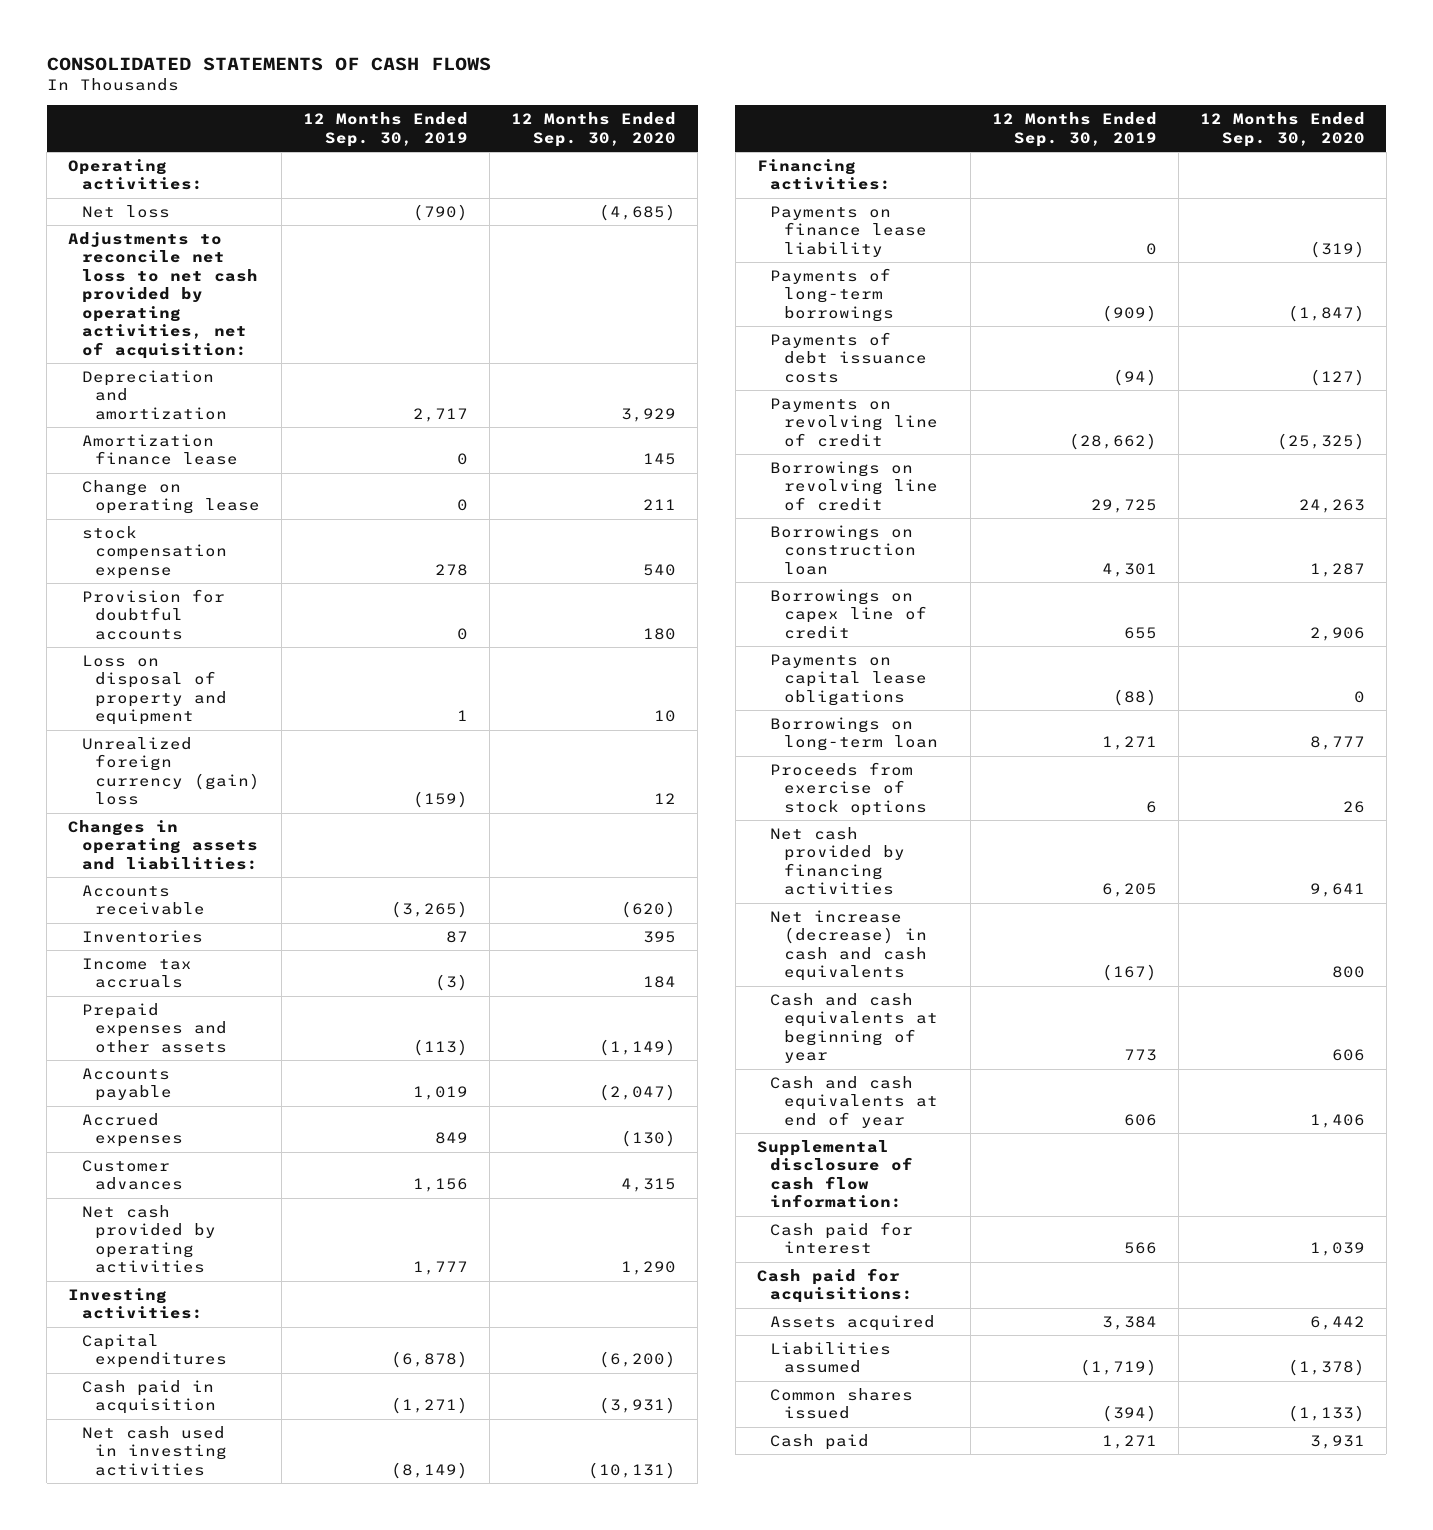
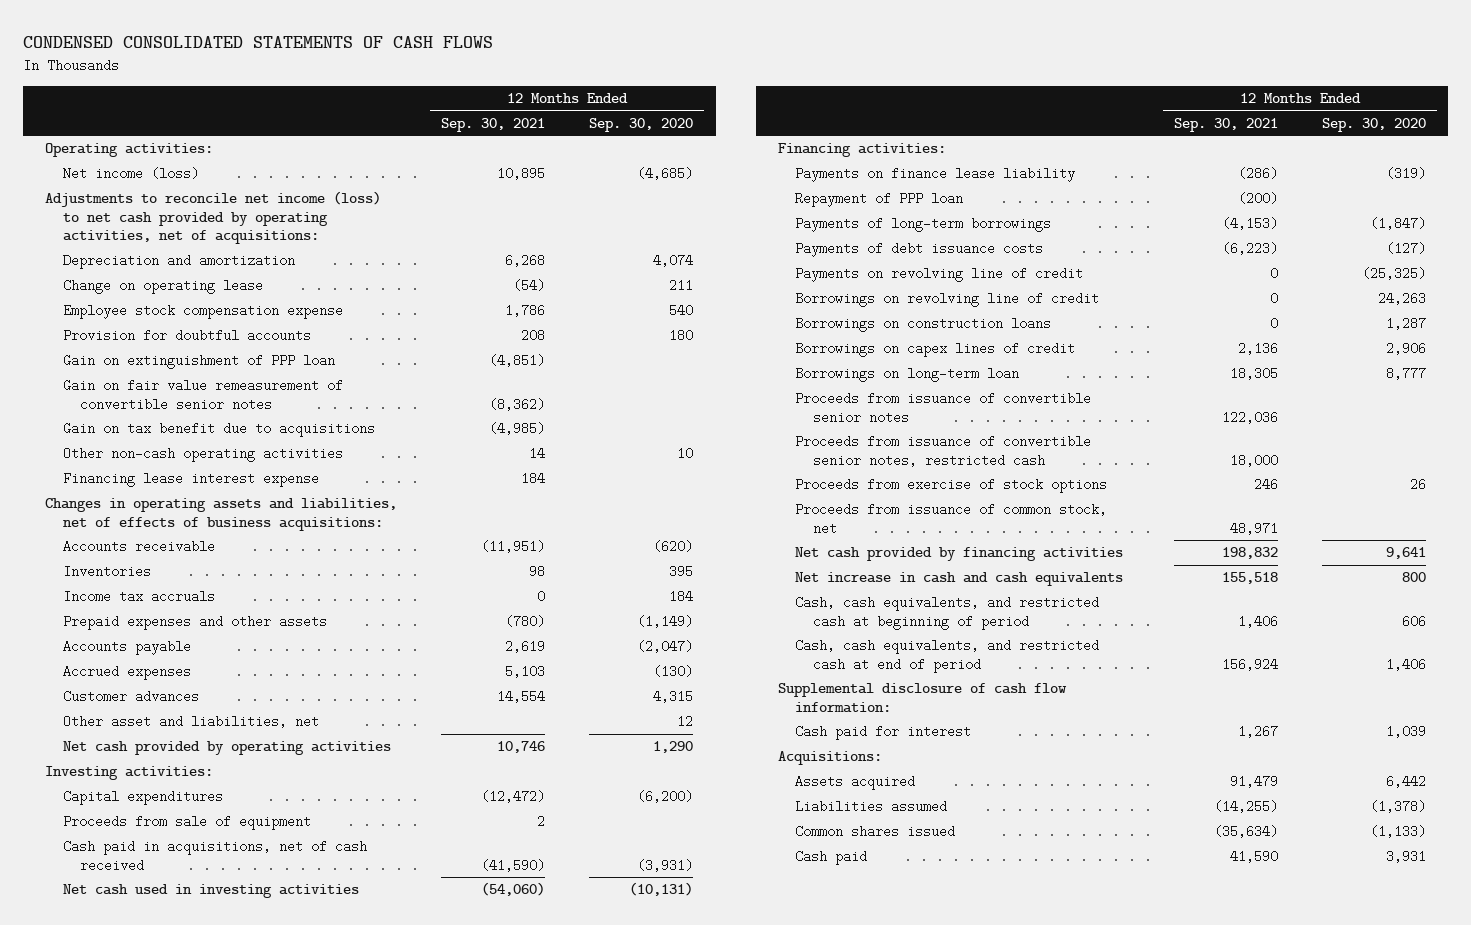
- CONSOLIDATED STATEMENTS OF CASH FLOWS
+ CONDENSED CONSOLIDATED STATEMENTS OF CASH FLOWS
- | 12 Months Ended Sep. 30, 2019 | 12 Months Ended Sep. 30, 2020
+ | 12 Months Ended Sep. 30, 2021 | 12 Months Ended Sep. 30, 2020
- Net loss | (790) | (4,685)
- Adjustments to reconcile net loss to net cash provided by operating activities, net of acquisition:
- Depreciation and amortization | 2,717 | 3,929
- Amortization finance lease | 0 | 145
+ Net income (loss) | 10,895 | (4,685)
+ Adjustments to reconcile net income (loss) to net cash provided by operating activities, net of acquisitions:
+ Depreciation and amortization | 6,268 | 4,074
- stock compensation expense | 278 | 540
+ Employee stock compensation expense | 1,786 | 540
- Loss on disposal of property and equipment | 1 | 10
- Unrealized foreign currency (gain) loss | (159) | 12
- Changes in operating assets and liabilities:
+ Gain on extinguishment of PPP loan | (4,851) |
+ Gain on fair value remeasurement of convertible senior notes | (8,362) |
+ Gain on tax benefit due to acquisitions | (4,985) |
+ Other non-cash operating activities | 14 | 10
+ Financing lease interest expense | 184 |
+ Changes in operating assets and liabilities, net of effects of business acquisitions:
+ Other asset and liabilities, net | | 12
- Cash paid in acquisition | (1,271) | (3,931)
+ Proceeds from sale of equipment | 2 |
+ Cash paid in acquisitions, net of cash received | (41,590) | (3,931)
+ Repayment of PPP loan | (200) |
- Borrowings on construction loan | 4,301 | 1,287
- Borrowings on capex line of credit | 655 | 2,906
- Payments on capital lease obligations | (88) | 0
+ Borrowings on construction loans | 0 | 1,287
+ Borrowings on capex lines of credit | 2,136 | 2,906
+ Proceeds from issuance of convertible senior notes | 122,036 |
+ Proceeds from issuance of convertible senior notes, restricted cash | 18,000 |
+ Proceeds from issuance of common stock, net | 48,971 |
- Net increase (decrease) in cash and cash equivalents | (167) | 800
- Cash and cash equivalents at beginning of year | 773 | 606
- Cash and cash equivalents at end of year | 606 | 1,406
+ Net increase in cash and cash equivalents | 155,518 | 800
+ Cash, cash equivalents, and restricted cash at beginning of period | 1,406 | 606
+ Cash, cash equivalents, and restricted cash at end of period | 156,924 | 1,406
- Cash paid for acquisitions:
+ Acquisitions:

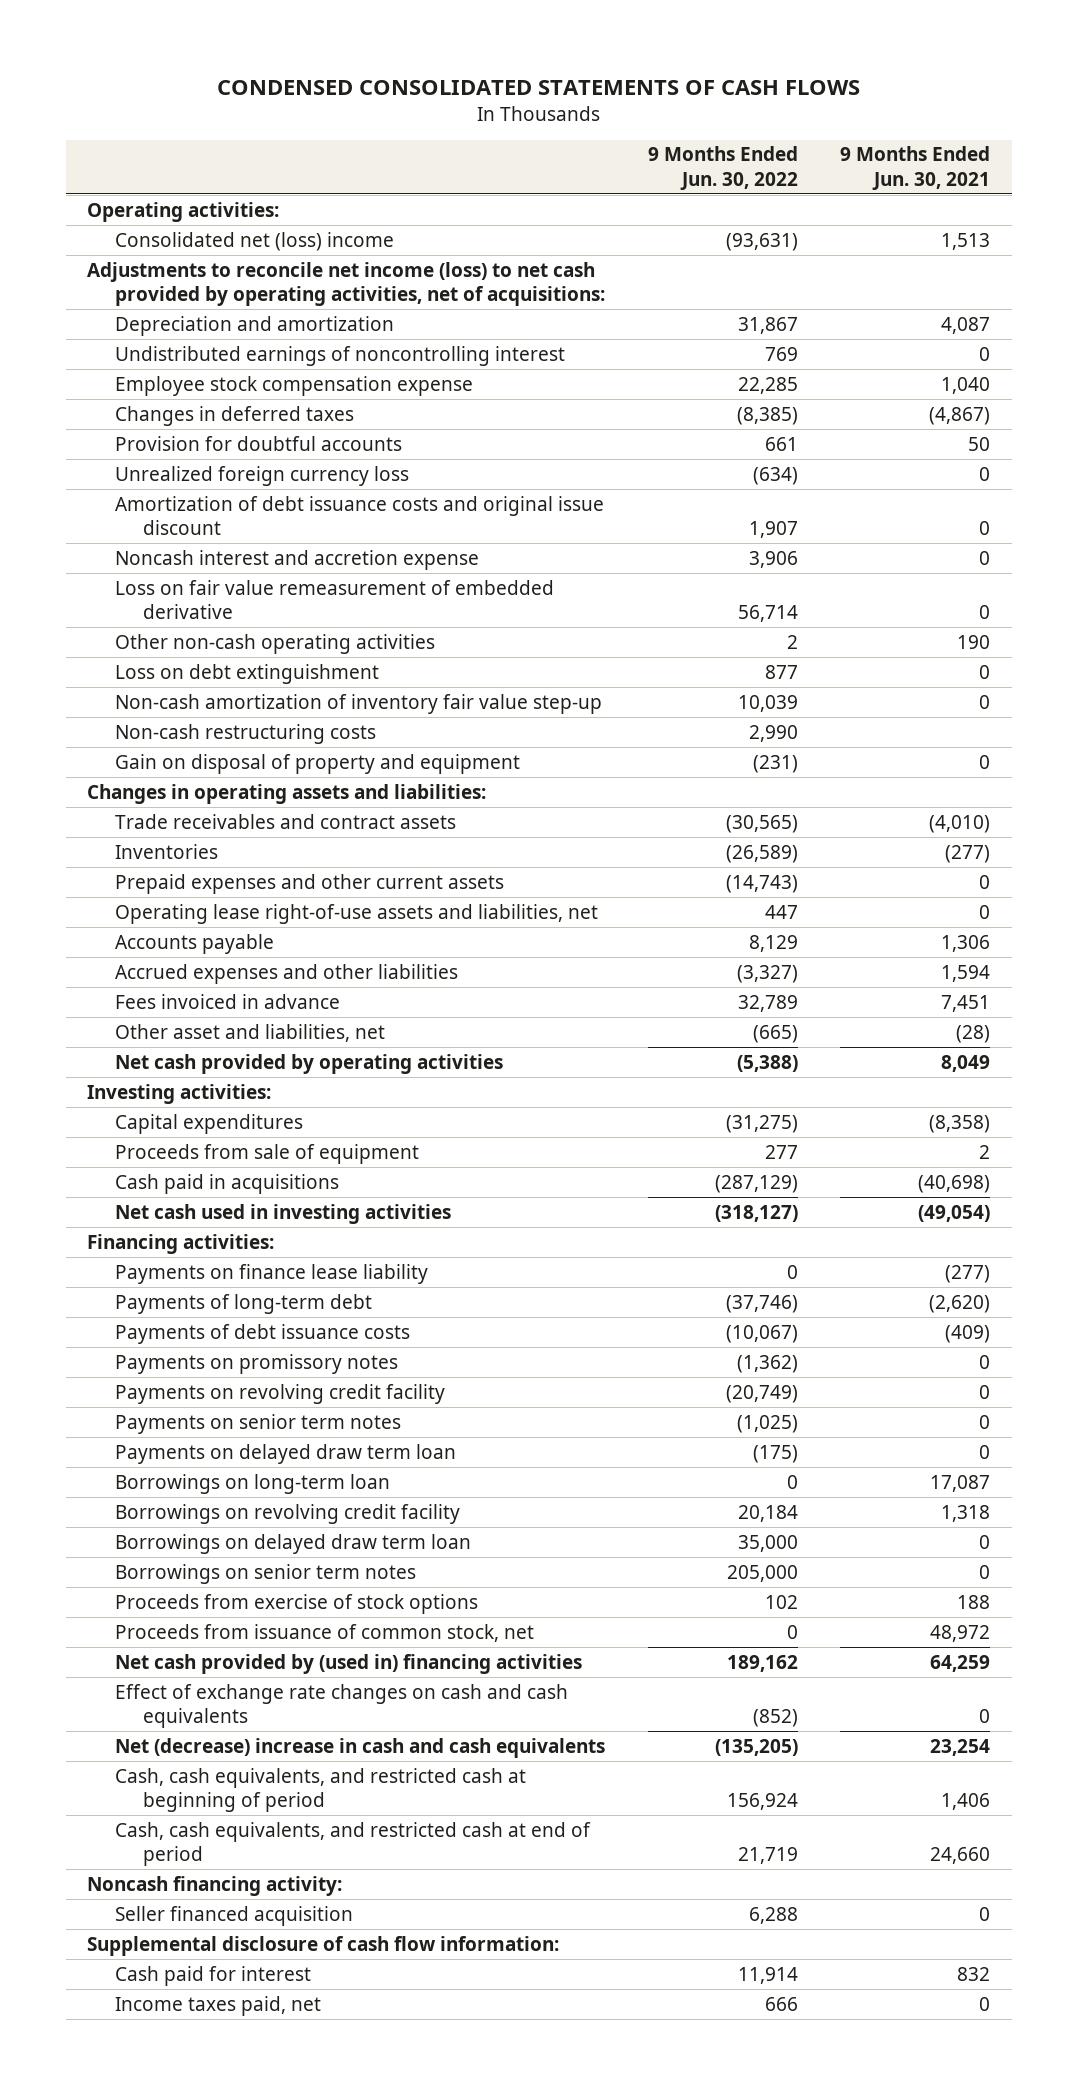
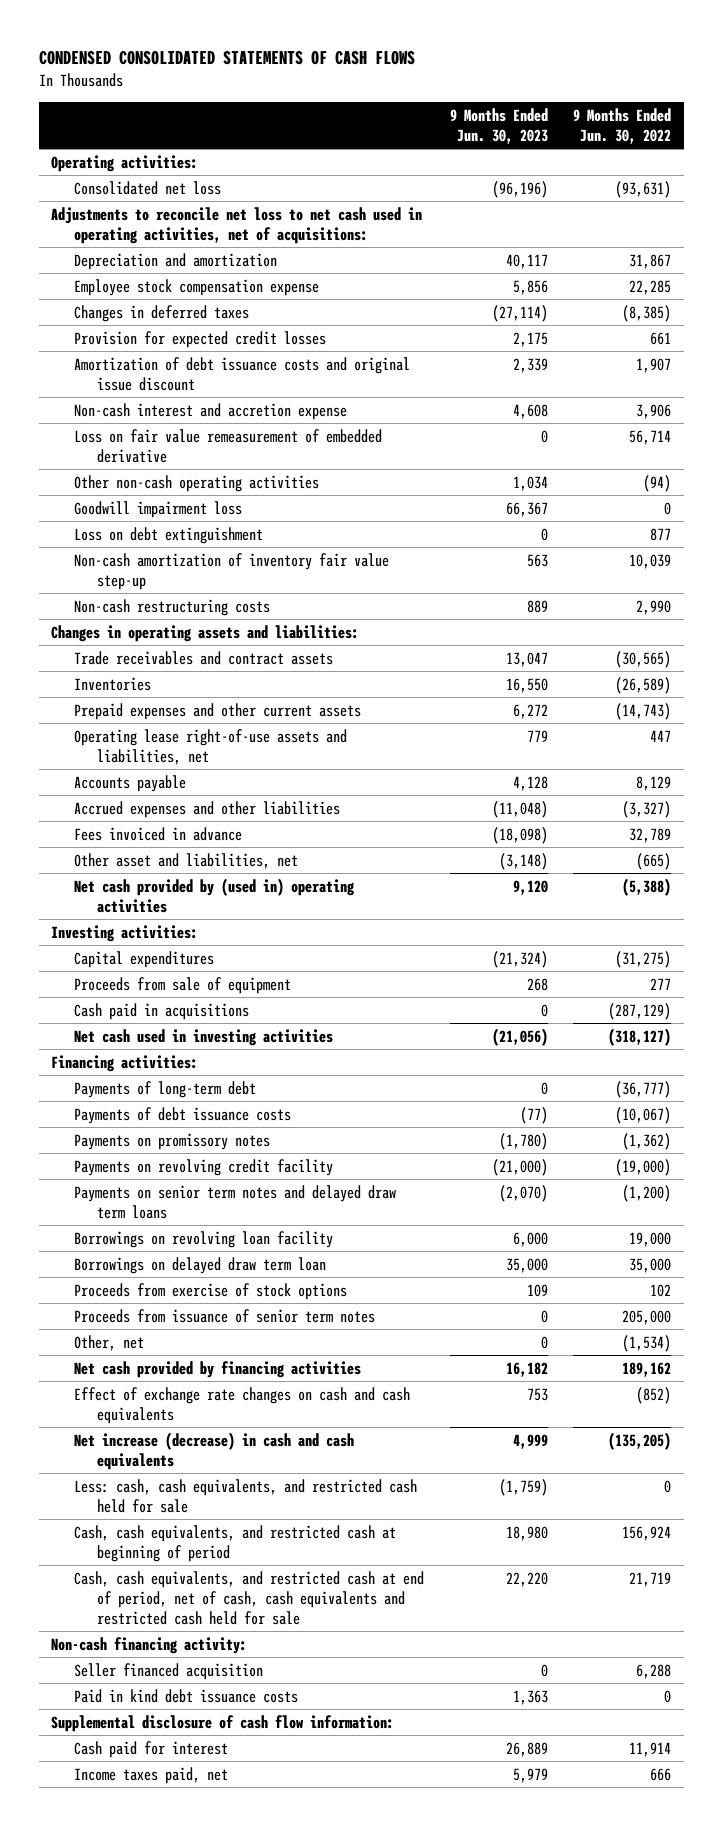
- | 9 Months Ended Jun. 30, 2022 | 9 Months Ended Jun. 30, 2021
+ | 9 Months Ended Jun. 30, 2023 | 9 Months Ended Jun. 30, 2022
- Consolidated net (loss) income | (93,631) | 1,513
- Adjustments to reconcile net income (loss) to net cash provided by operating activities, net of acquisitions:
+ Consolidated net loss | (96,196) | (93,631)
+ Adjustments to reconcile net loss to net cash used in operating activities, net of acquisitions:
- Undistributed earnings of noncontrolling interest | 769 | 0
- Provision for doubtful accounts | 661 | 50
- Unrealized foreign currency loss | (634) | 0
+ Provision for expected credit losses | 2,175 | 661
- Noncash interest and accretion expense | 3,906 | 0
+ Non-cash interest and accretion expense | 4,608 | 3,906
- Other non-cash operating activities | 2 | 190
+ Other non-cash operating activities | 1,034 | (94)
+ Goodwill impairment loss | 66,367 | 0
- Gain on disposal of property and equipment | (231) | 0
- Net cash provided by operating activities | (5,388) | 8,049
+ Net cash provided by (used in) operating activities | 9,120 | (5,388)
- Payments on finance lease liability | 0 | (277)
- Payments of long-term debt | (37,746) | (2,620)
+ Payments of long-term debt | 0 | (36,777)
- Payments on revolving credit facility | (20,749) | 0
- Payments on senior term notes | (1,025) | 0
- Payments on delayed draw term loan | (175) | 0
- Borrowings on long-term loan | 0 | 17,087
- Borrowings on revolving credit facility | 20,184 | 1,318
+ Payments on revolving credit facility | (21,000) | (19,000)
+ Payments on senior term notes and delayed draw term loans | (2,070) | (1,200)
+ Borrowings on revolving loan facility | 6,000 | 19,000
- Borrowings on senior term notes | 205,000 | 0
- Proceeds from issuance of common stock, net | 0 | 48,972
- Net cash provided by (used in) financing activities | 189,162 | 64,259
+ Proceeds from issuance of senior term notes | 0 | 205,000
+ Other, net | 0 | (1,534)
+ Net cash provided by financing activities | 16,182 | 189,162
- Net (decrease) increase in cash and cash equivalents | (135,205) | 23,254
+ Net increase (decrease) in cash and cash equivalents | 4,999 | (135,205)
+ Less: cash, cash equivalents, and restricted cash held for sale | (1,759) | 0
- Cash, cash equivalents, and restricted cash at end of period | 21,719 | 24,660
- Noncash financing activity:
+ Cash, cash equivalents, and restricted cash at end of period, net of cash, cash equivalents and restricted cash held for sale | 22,220 | 21,719
+ Non-cash financing activity:
+ Paid in kind debt issuance costs | 1,363 | 0

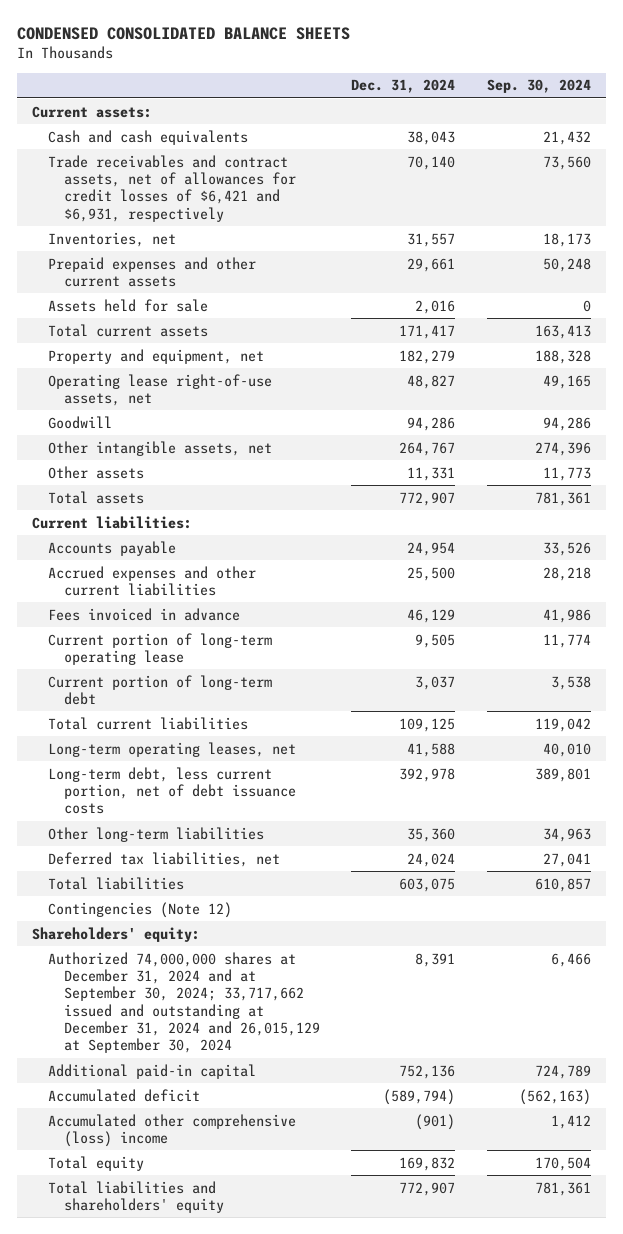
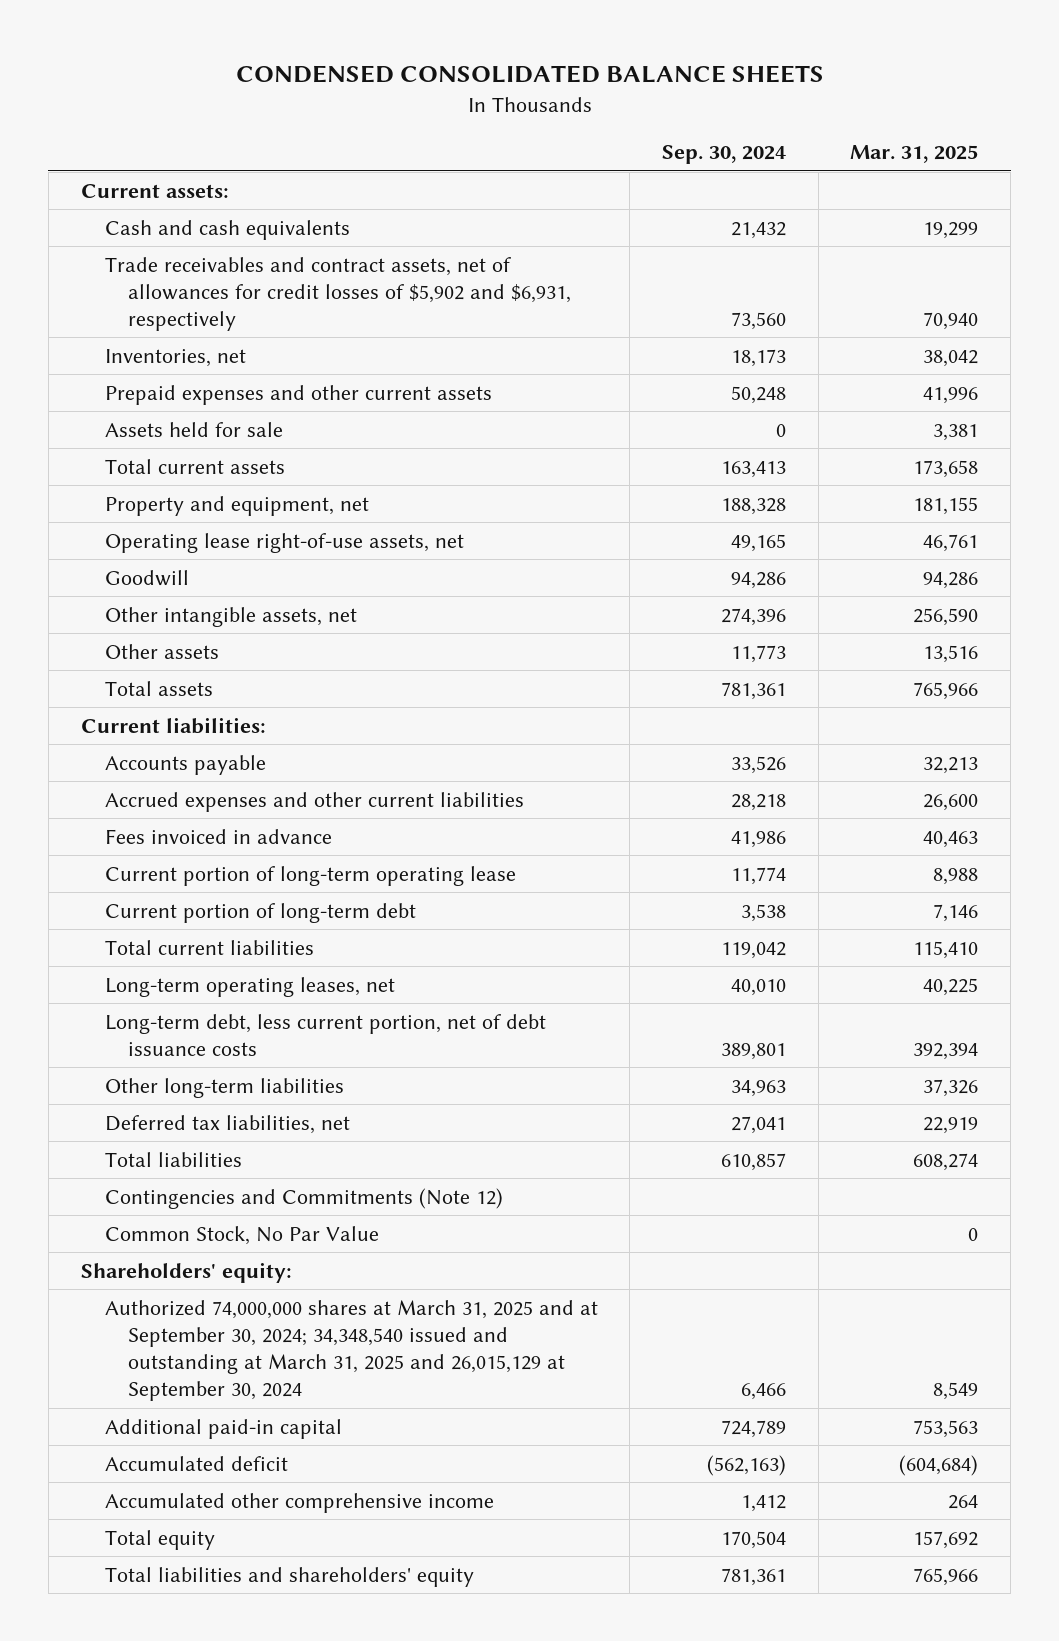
- | Dec. 31, 2024 | Sep. 30, 2024
+ | Sep. 30, 2024 | Mar. 31, 2025
- Trade receivables and contract assets, net of allowances for credit losses of $6,421 and $6,931, respectively | 70,140 | 73,560
+ Trade receivables and contract assets, net of allowances for credit losses of $5,902 and $6,931, respectively | 73,560 | 70,940
- Contingencies (Note 12)
+ Contingencies and Commitments (Note 12)
+ Common Stock, No Par Value | | 0
- Authorized 74,000,000 shares at December 31, 2024 and at September 30, 2024; 33,717,662 issued and outstanding at December 31, 2024 and 26,015,129 at September 30, 2024 | 8,391 | 6,466
+ Authorized 74,000,000 shares at March 31, 2025 and at September 30, 2024; 34,348,540 issued and outstanding at March 31, 2025 and 26,015,129 at September 30, 2024 | 6,466 | 8,549
- Accumulated other comprehensive (loss) income | (901) | 1,412
+ Accumulated other comprehensive income | 1,412 | 264

